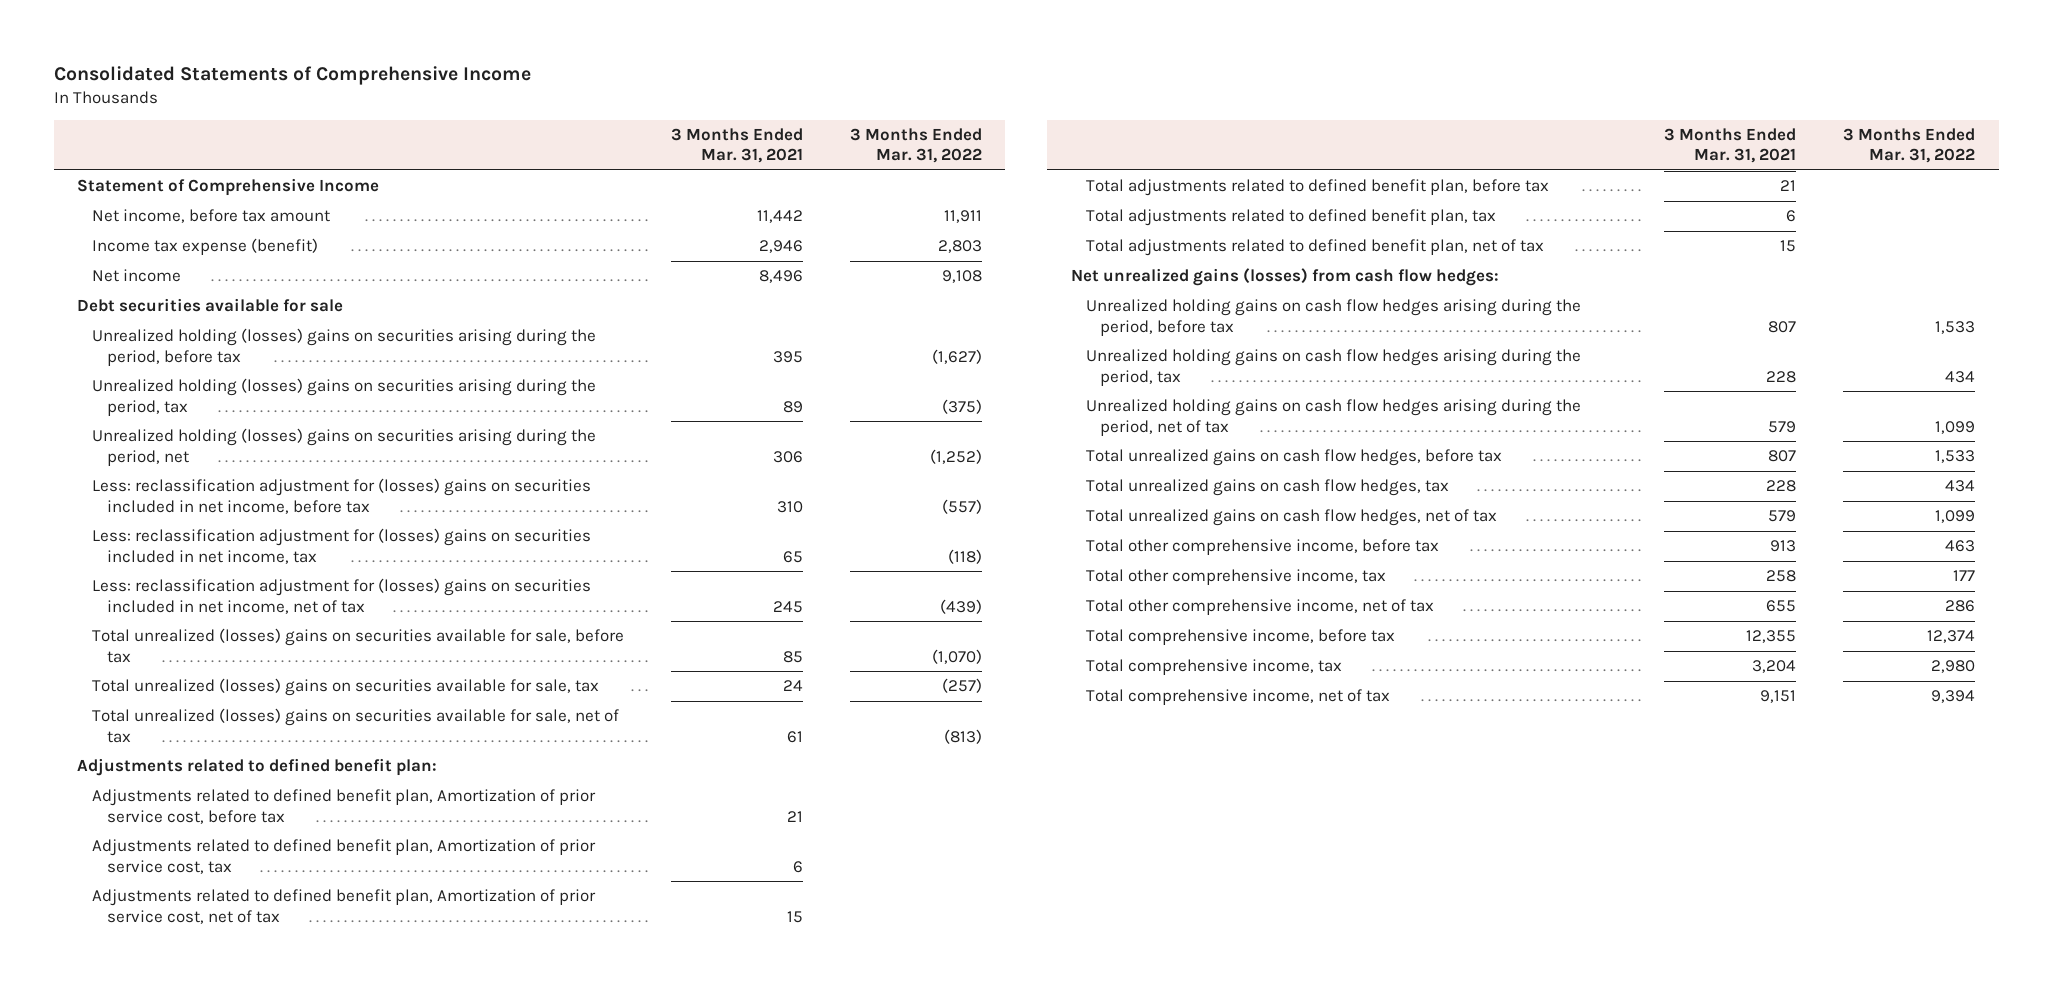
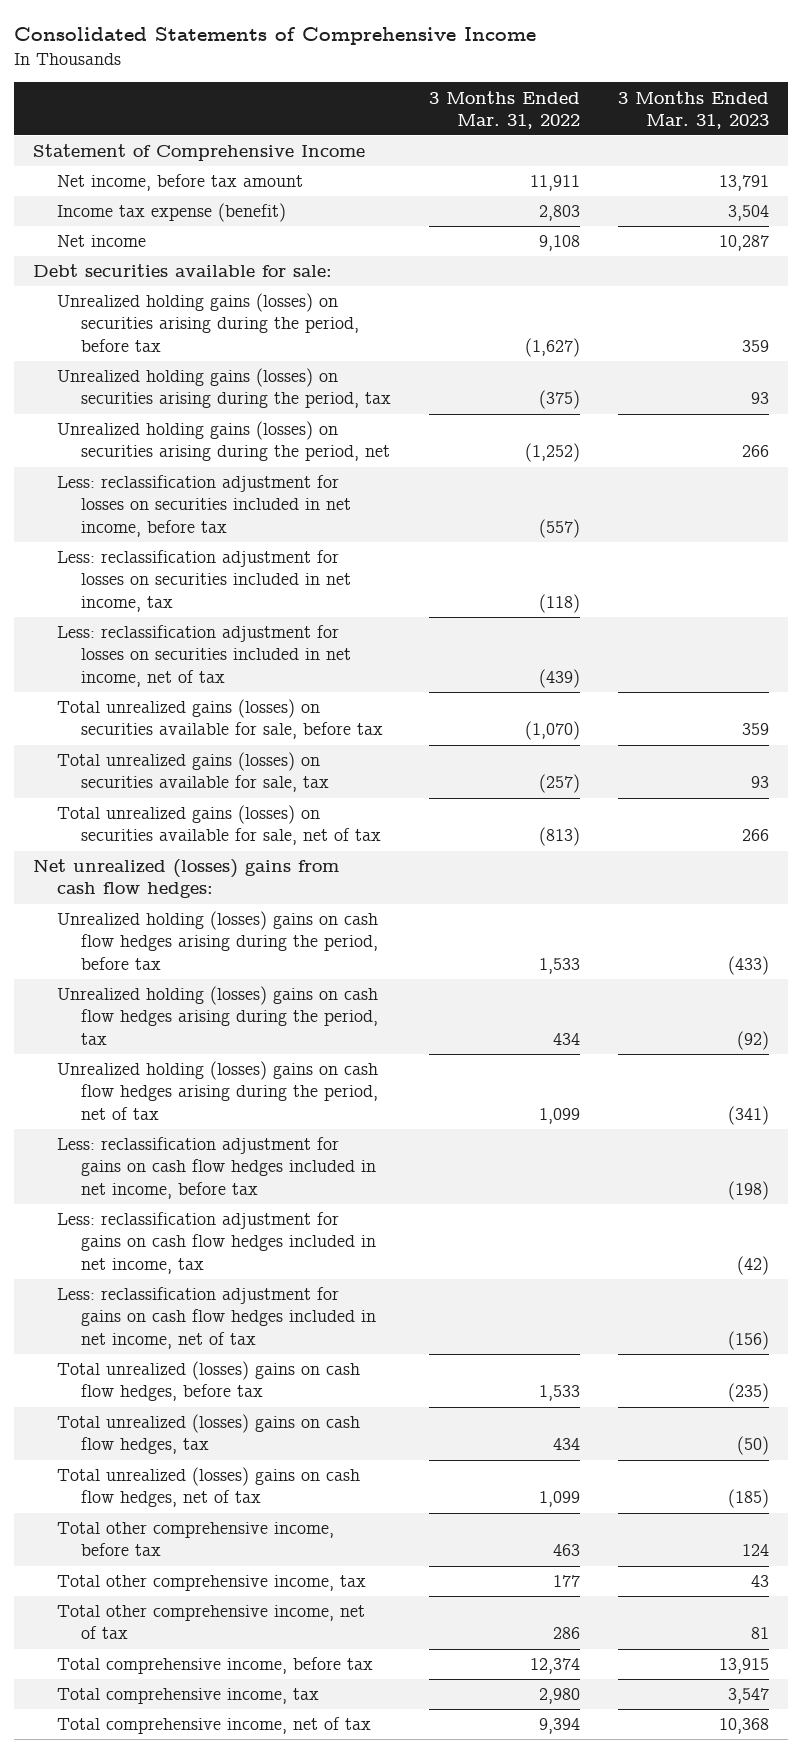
- | 3 Months Ended Mar. 31, 2021 | 3 Months Ended Mar. 31, 2022
+ | 3 Months Ended Mar. 31, 2022 | 3 Months Ended Mar. 31, 2023
- Debt securities available for sale
- Unrealized holding (losses) gains on securities arising during the period, before tax | 395 | (1,627)
- Unrealized holding (losses) gains on securities arising during the period, tax | 89 | (375)
- Unrealized holding (losses) gains on securities arising during the period, net | 306 | (1,252)
- Less: reclassification adjustment for (losses) gains on securities included in net income, before tax | 310 | (557)
- Less: reclassification adjustment for (losses) gains on securities included in net income, tax | 65 | (118)
- Less: reclassification adjustment for (losses) gains on securities included in net income, net of tax | 245 | (439)
- Total unrealized (losses) gains on securities available for sale, before tax | 85 | (1,070)
- Total unrealized (losses) gains on securities available for sale, tax | 24 | (257)
- Total unrealized (losses) gains on securities available for sale, net of tax | 61 | (813)
- Adjustments related to defined benefit plan:
- Adjustments related to defined benefit plan, Amortization of prior service cost, before tax | 21 |
- Adjustments related to defined benefit plan, Amortization of prior service cost, tax | 6 |
- Adjustments related to defined benefit plan, Amortization of prior service cost, net of tax | 15 |
- Total adjustments related to defined benefit plan, before tax | 21 |
- Total adjustments related to defined benefit plan, tax | 6 |
- Total adjustments related to defined benefit plan, net of tax | 15 |
- Net unrealized gains (losses) from cash flow hedges:
- Unrealized holding gains on cash flow hedges arising during the period, before tax | 807 | 1,533
- Unrealized holding gains on cash flow hedges arising during the period, tax | 228 | 434
- Unrealized holding gains on cash flow hedges arising during the period, net of tax | 579 | 1,099
- Total unrealized gains on cash flow hedges, before tax | 807 | 1,533
- Total unrealized gains on cash flow hedges, tax | 228 | 434
- Total unrealized gains on cash flow hedges, net of tax | 579 | 1,099
+ Debt securities available for sale:
+ Unrealized holding gains (losses) on securities arising during the period, before tax | (1,627) | 359
+ Unrealized holding gains (losses) on securities arising during the period, tax | (375) | 93
+ Unrealized holding gains (losses) on securities arising during the period, net | (1,252) | 266
+ Less: reclassification adjustment for losses on securities included in net income, before tax | (557) |
+ Less: reclassification adjustment for losses on securities included in net income, tax | (118) |
+ Less: reclassification adjustment for losses on securities included in net income, net of tax | (439) |
+ Total unrealized gains (losses) on securities available for sale, before tax | (1,070) | 359
+ Total unrealized gains (losses) on securities available for sale, tax | (257) | 93
+ Total unrealized gains (losses) on securities available for sale, net of tax | (813) | 266
+ Net unrealized (losses) gains from cash flow hedges:
+ Unrealized holding (losses) gains on cash flow hedges arising during the period, before tax | 1,533 | (433)
+ Unrealized holding (losses) gains on cash flow hedges arising during the period, tax | 434 | (92)
+ Unrealized holding (losses) gains on cash flow hedges arising during the period, net of tax | 1,099 | (341)
+ Less: reclassification adjustment for gains on cash flow hedges included in net income, before tax | | (198)
+ Less: reclassification adjustment for gains on cash flow hedges included in net income, tax | | (42)
+ Less: reclassification adjustment for gains on cash flow hedges included in net income, net of tax | | (156)
+ Total unrealized (losses) gains on cash flow hedges, before tax | 1,533 | (235)
+ Total unrealized (losses) gains on cash flow hedges, tax | 434 | (50)
+ Total unrealized (losses) gains on cash flow hedges, net of tax | 1,099 | (185)

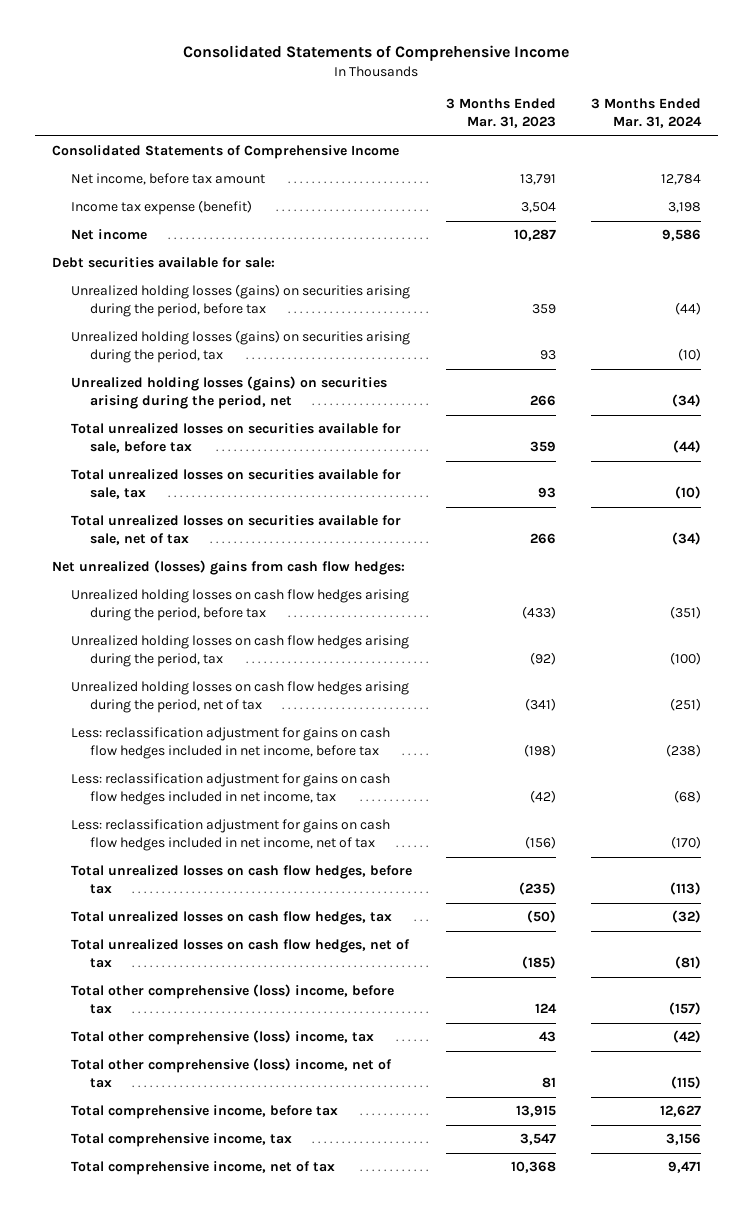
- | 3 Months Ended Mar. 31, 2022 | 3 Months Ended Mar. 31, 2023
+ | 3 Months Ended Mar. 31, 2023 | 3 Months Ended Mar. 31, 2024
- Statement of Comprehensive Income
+ Consolidated Statements of Comprehensive Income
- Unrealized holding gains (losses) on securities arising during the period, before tax | (1,627) | 359
- Unrealized holding gains (losses) on securities arising during the period, tax | (375) | 93
- Unrealized holding gains (losses) on securities arising during the period, net | (1,252) | 266
- Less: reclassification adjustment for losses on securities included in net income, before tax | (557) |
- Less: reclassification adjustment for losses on securities included in net income, tax | (118) |
- Less: reclassification adjustment for losses on securities included in net income, net of tax | (439) |
- Total unrealized gains (losses) on securities available for sale, before tax | (1,070) | 359
- Total unrealized gains (losses) on securities available for sale, tax | (257) | 93
- Total unrealized gains (losses) on securities available for sale, net of tax | (813) | 266
+ Unrealized holding losses (gains) on securities arising during the period, before tax | 359 | (44)
+ Unrealized holding losses (gains) on securities arising during the period, tax | 93 | (10)
+ Unrealized holding losses (gains) on securities arising during the period, net | 266 | (34)
+ Total unrealized losses on securities available for sale, before tax | 359 | (44)
+ Total unrealized losses on securities available for sale, tax | 93 | (10)
+ Total unrealized losses on securities available for sale, net of tax | 266 | (34)
- Unrealized holding (losses) gains on cash flow hedges arising during the period, before tax | 1,533 | (433)
- Unrealized holding (losses) gains on cash flow hedges arising during the period, tax | 434 | (92)
- Unrealized holding (losses) gains on cash flow hedges arising during the period, net of tax | 1,099 | (341)
+ Unrealized holding losses on cash flow hedges arising during the period, before tax | (433) | (351)
+ Unrealized holding losses on cash flow hedges arising during the period, tax | (92) | (100)
+ Unrealized holding losses on cash flow hedges arising during the period, net of tax | (341) | (251)
- Total unrealized (losses) gains on cash flow hedges, before tax | 1,533 | (235)
- Total unrealized (losses) gains on cash flow hedges, tax | 434 | (50)
- Total unrealized (losses) gains on cash flow hedges, net of tax | 1,099 | (185)
- Total other comprehensive income, before tax | 463 | 124
- Total other comprehensive income, tax | 177 | 43
- Total other comprehensive income, net of tax | 286 | 81
+ Total unrealized losses on cash flow hedges, before tax | (235) | (113)
+ Total unrealized losses on cash flow hedges, tax | (50) | (32)
+ Total unrealized losses on cash flow hedges, net of tax | (185) | (81)
+ Total other comprehensive (loss) income, before tax | 124 | (157)
+ Total other comprehensive (loss) income, tax | 43 | (42)
+ Total other comprehensive (loss) income, net of tax | 81 | (115)

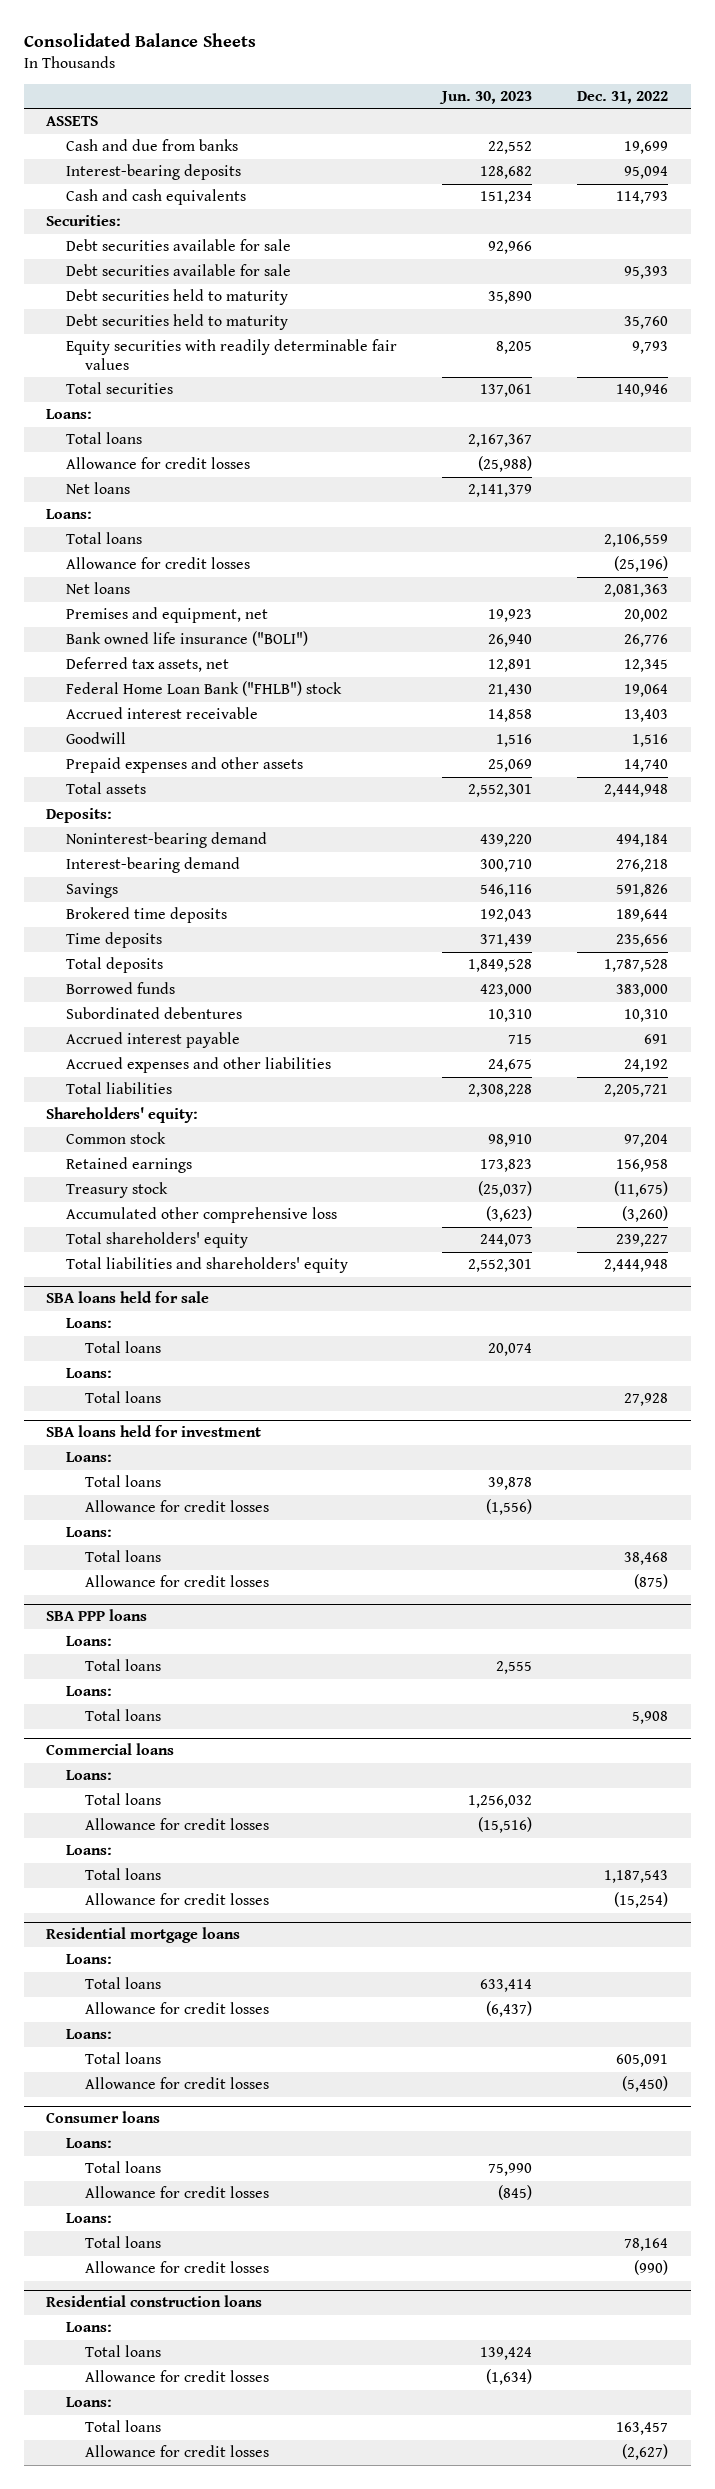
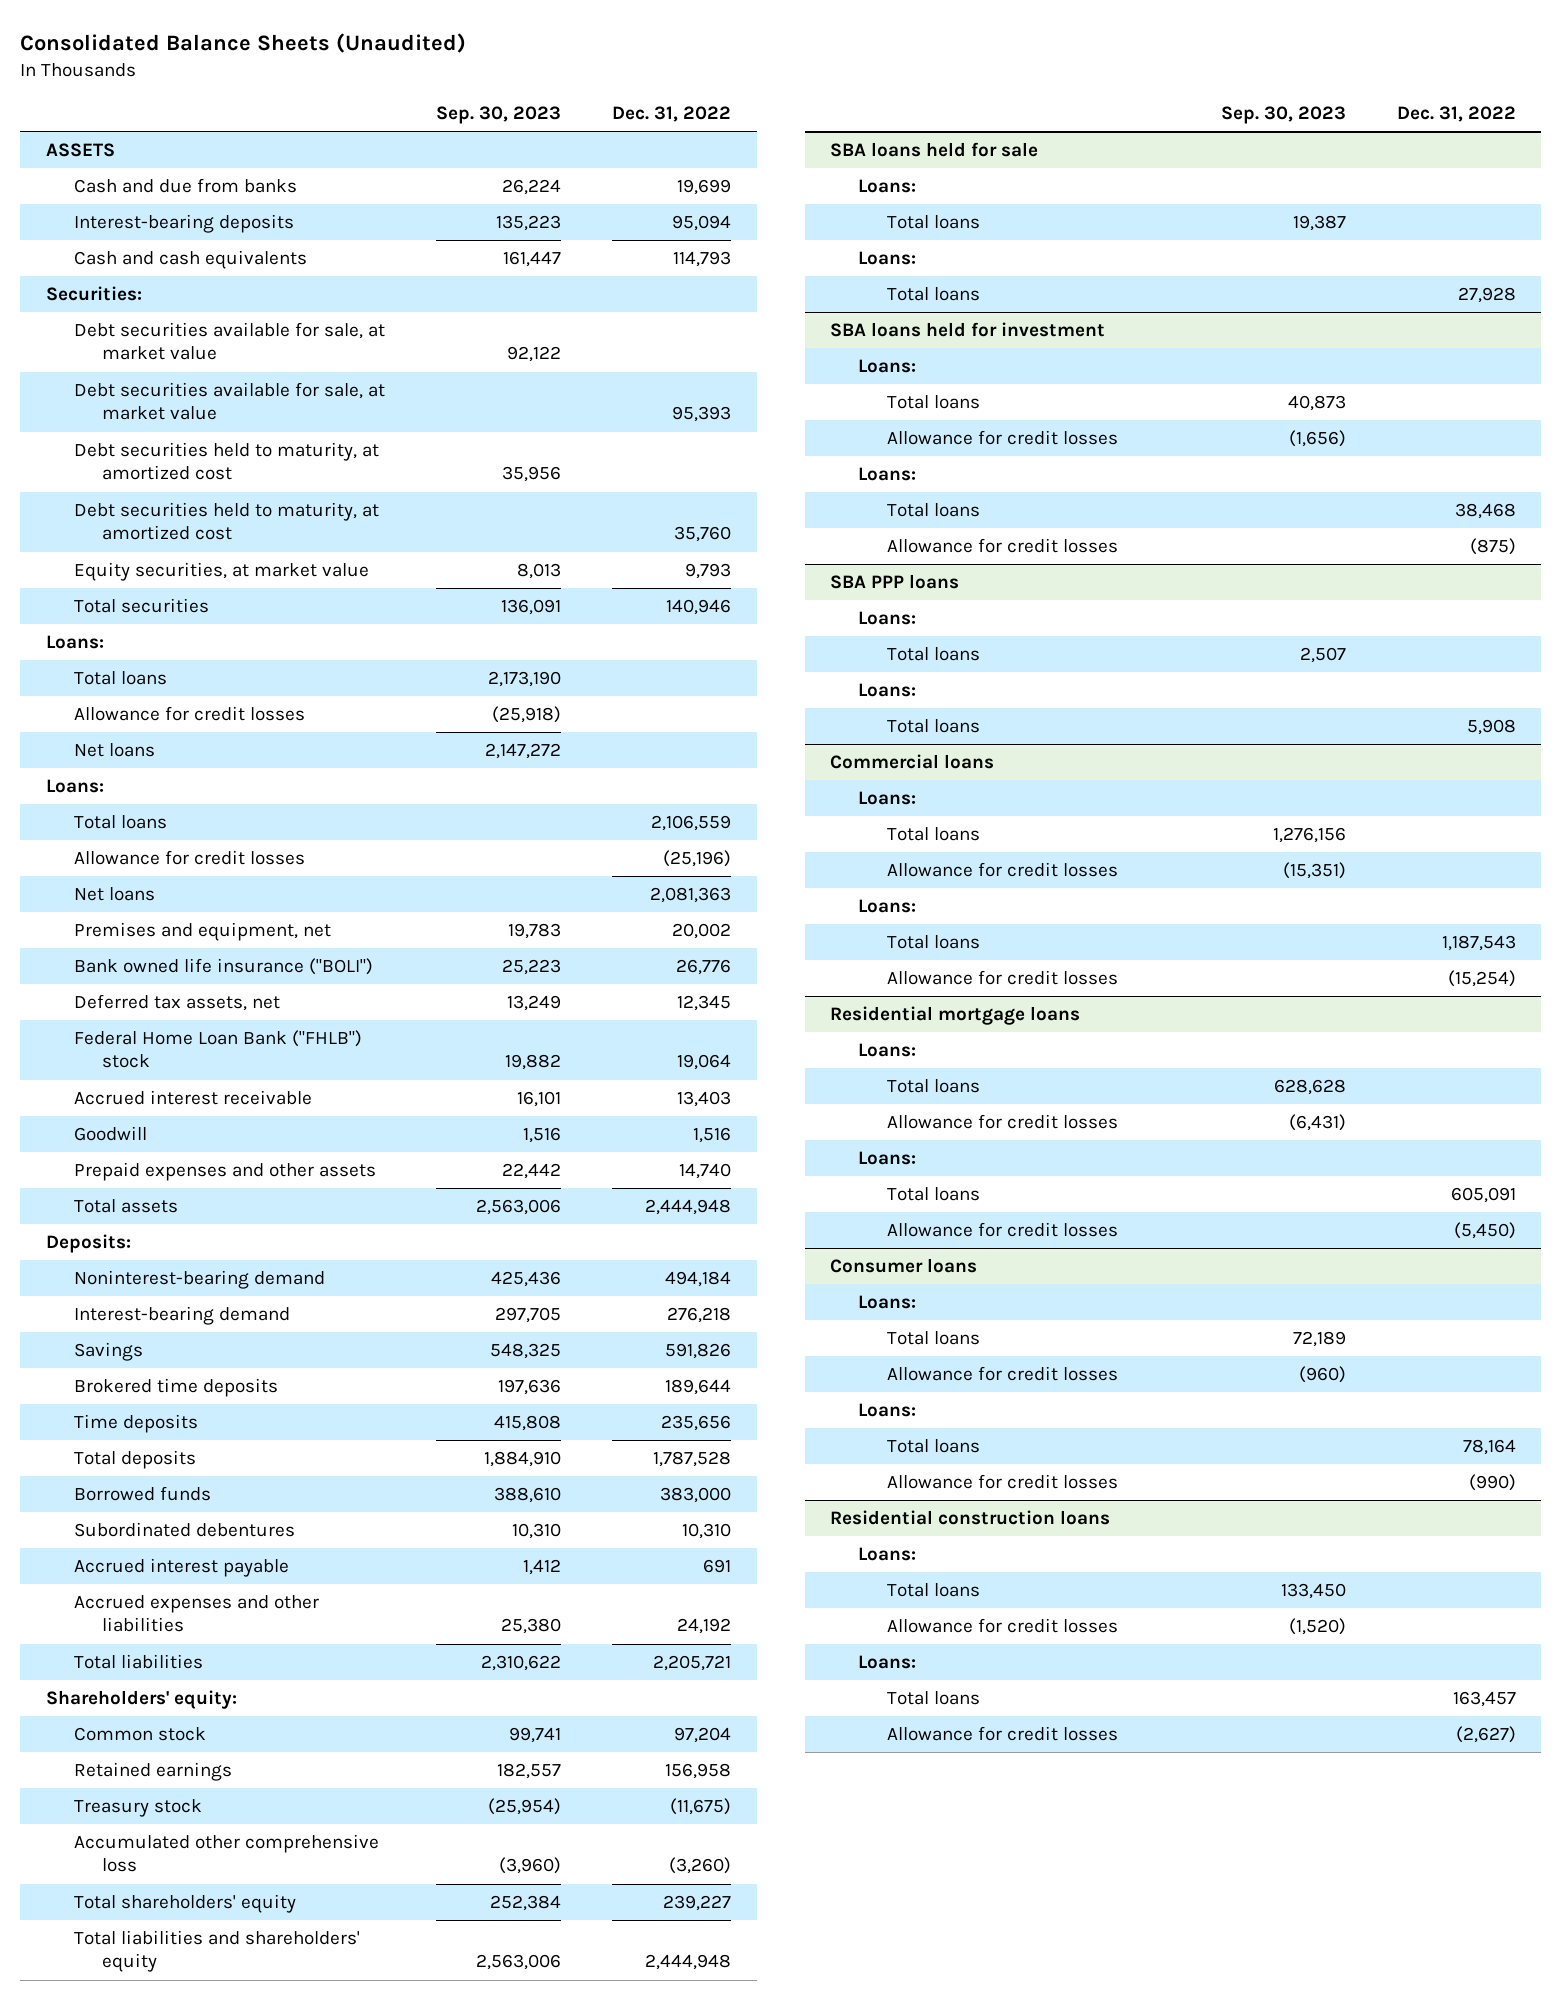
- Consolidated Balance Sheets
+ Consolidated Balance Sheets (Unaudited)
- | Jun. 30, 2023 | Dec. 31, 2022
+ | Sep. 30, 2023 | Dec. 31, 2022
- Debt securities available for sale | 92,966 |
- Debt securities available for sale | | 95,393
- Debt securities held to maturity | 35,890 |
- Debt securities held to maturity | | 35,760
- Equity securities with readily determinable fair values | 8,205 | 9,793
+ Debt securities available for sale, at market value | 92,122 |
+ Debt securities available for sale, at market value | | 95,393
+ Debt securities held to maturity, at amortized cost | 35,956 |
+ Debt securities held to maturity, at amortized cost | | 35,760
+ Equity securities, at market value | 8,013 | 9,793

